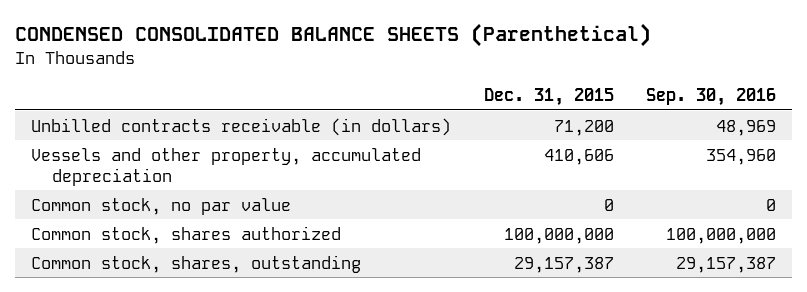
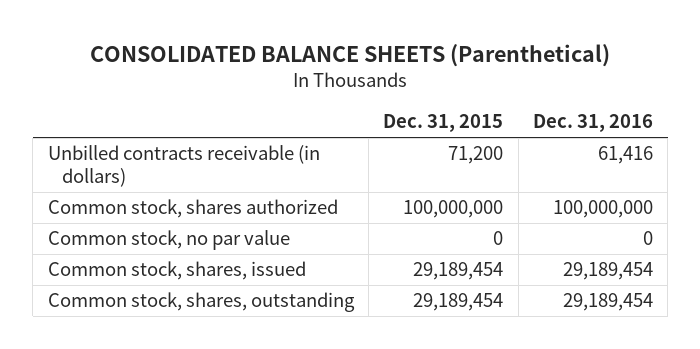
- CONDENSED CONSOLIDATED BALANCE SHEETS (Parenthetical)
+ CONSOLIDATED BALANCE SHEETS (Parenthetical)
- | Dec. 31, 2015 | Sep. 30, 2016
+ | Dec. 31, 2015 | Dec. 31, 2016
- Vessels and other property, accumulated depreciation | 410,606 | 354,960
- Common stock, shares, outstanding | 29,157,387 | 29,157,387
moved down: Common stock, no par value | 0 | 0
+ Common stock, shares, issued | 29,189,454 | 29,189,454
+ Common stock, shares, outstanding | 29,189,454 | 29,189,454

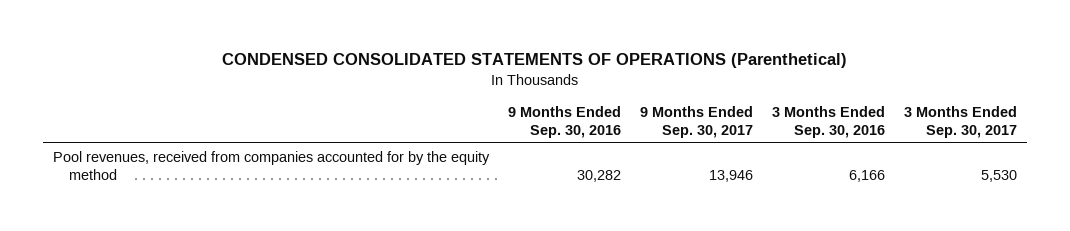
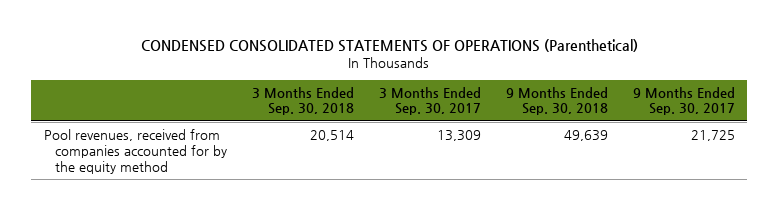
- | 9 Months Ended Sep. 30, 2016 | 9 Months Ended Sep. 30, 2017 | 3 Months Ended Sep. 30, 2016 | 3 Months Ended Sep. 30, 2017
+ | 3 Months Ended Sep. 30, 2018 | 3 Months Ended Sep. 30, 2017 | 9 Months Ended Sep. 30, 2018 | 9 Months Ended Sep. 30, 2017
- Pool revenues, received from companies accounted for by the equity method | 30,282 | 13,946 | 6,166 | 5,530
+ Pool revenues, received from companies accounted for by the equity method | 20,514 | 13,309 | 49,639 | 21,725

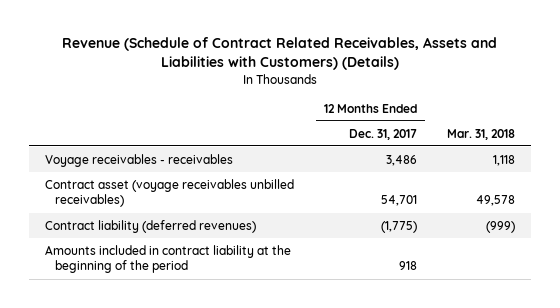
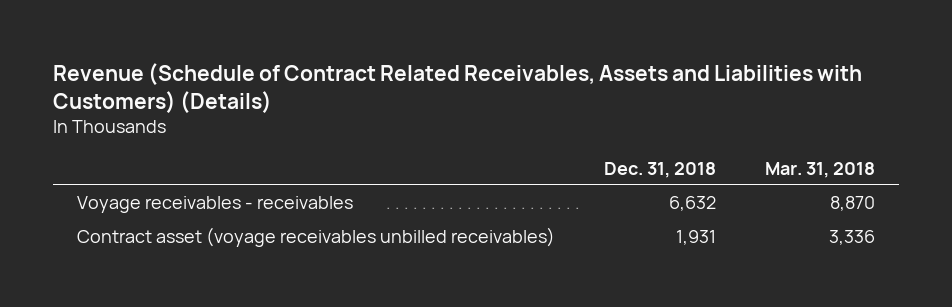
- | 12 Months Ended Dec. 31, 2017 | Mar. 31, 2018
+ | Dec. 31, 2018 | Mar. 31, 2018
- Voyage receivables - receivables | 3,486 | 1,118
- Contract asset (voyage receivables unbilled receivables) | 54,701 | 49,578
- Contract liability (deferred revenues) | (1,775) | (999)
- Amounts included in contract liability at the beginning of the period | 918 |
+ Voyage receivables - receivables | 6,632 | 8,870
+ Contract asset (voyage receivables unbilled receivables) | 1,931 | 3,336

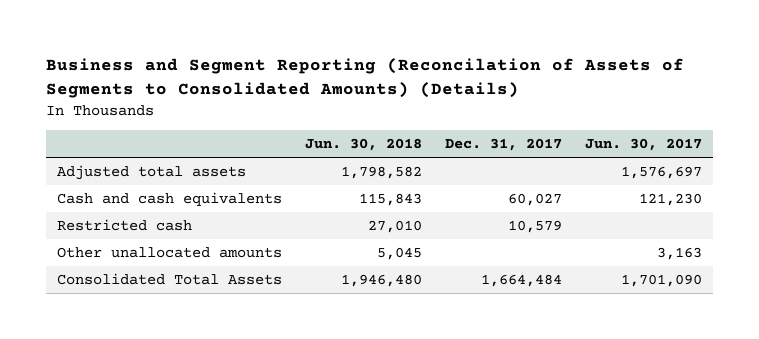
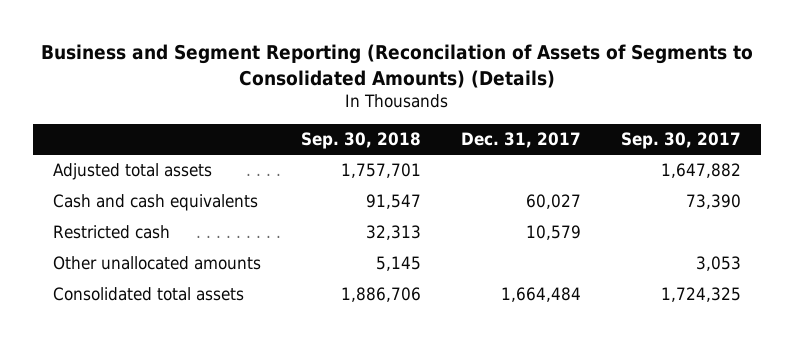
- | Jun. 30, 2018 | Dec. 31, 2017 | Jun. 30, 2017
+ | Sep. 30, 2018 | Dec. 31, 2017 | Sep. 30, 2017
- Consolidated Total Assets | 1,946,480 | 1,664,484 | 1,701,090
+ Consolidated total assets | 1,886,706 | 1,664,484 | 1,724,325

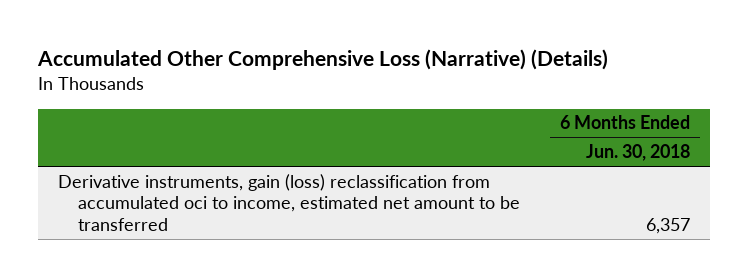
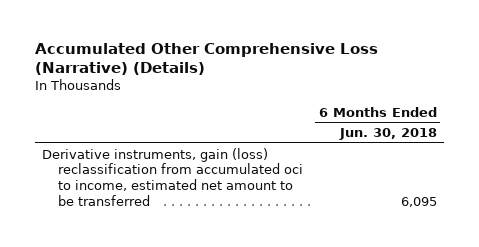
- Derivative instruments, gain (loss) reclassification from accumulated oci to income, estimated net amount to be transferred | 6,357
+ Derivative instruments, gain (loss) reclassification from accumulated oci to income, estimated net amount to be transferred | 6,095

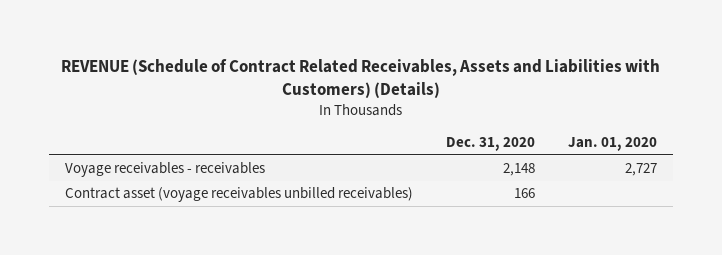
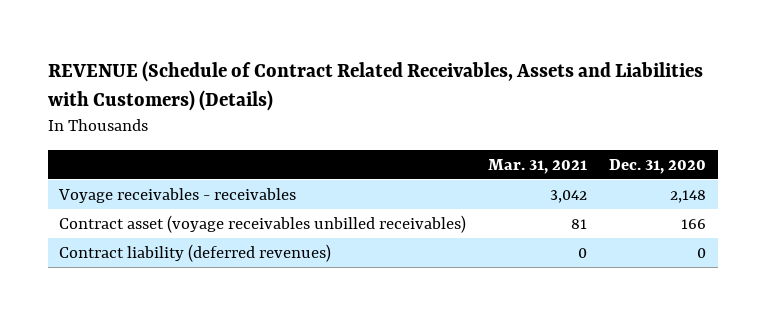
- | Dec. 31, 2020 | Jan. 01, 2020
+ | Mar. 31, 2021 | Dec. 31, 2020
+ Contract liability (deferred revenues) | 0 | 0

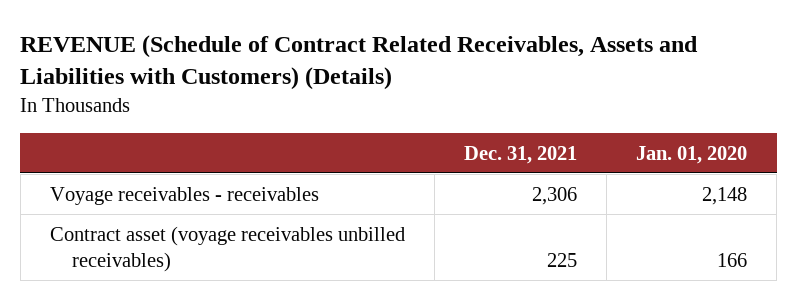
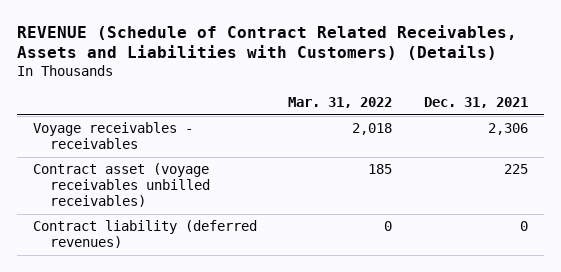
- | Dec. 31, 2021 | Jan. 01, 2020
+ | Mar. 31, 2022 | Dec. 31, 2021
+ Contract liability (deferred revenues) | 0 | 0

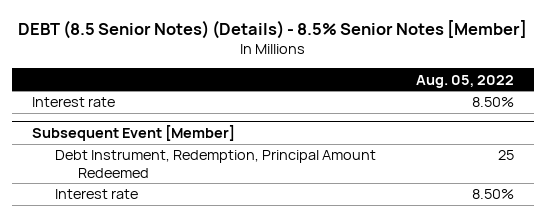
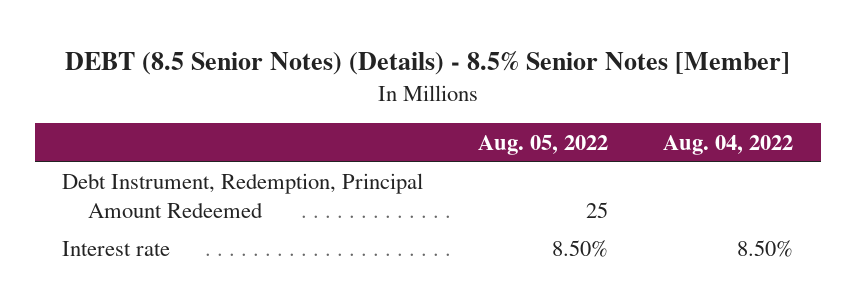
- | Aug. 05, 2022
+ | Aug. 05, 2022 | Aug. 04, 2022
- Interest rate | 8.50%
- Subsequent Event [Member]

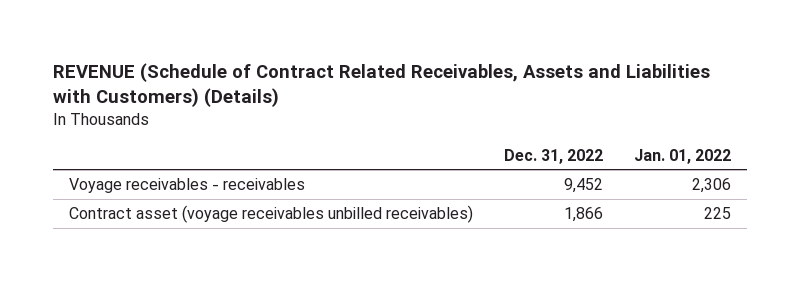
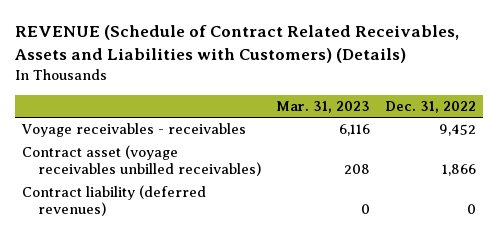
- | Dec. 31, 2022 | Jan. 01, 2022
+ | Mar. 31, 2023 | Dec. 31, 2022
+ Contract liability (deferred revenues) | 0 | 0

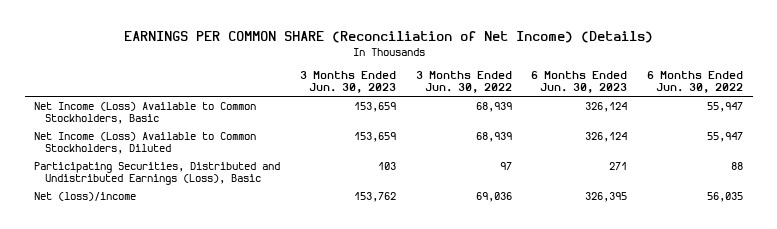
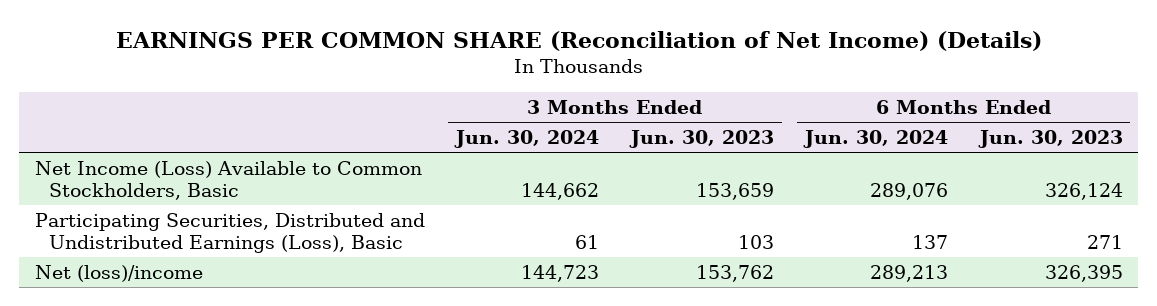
- | 3 Months Ended Jun. 30, 2023 | 3 Months Ended Jun. 30, 2022 | 6 Months Ended Jun. 30, 2023 | 6 Months Ended Jun. 30, 2022
+ | 3 Months Ended Jun. 30, 2024 | 3 Months Ended Jun. 30, 2023 | 6 Months Ended Jun. 30, 2024 | 6 Months Ended Jun. 30, 2023
- Net Income (Loss) Available to Common Stockholders, Diluted | 153,659 | 68,939 | 326,124 | 55,947

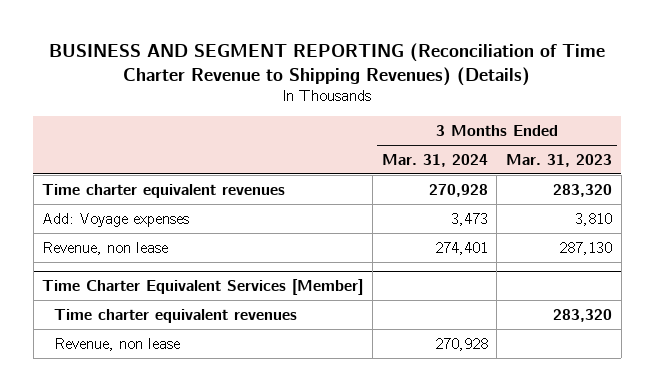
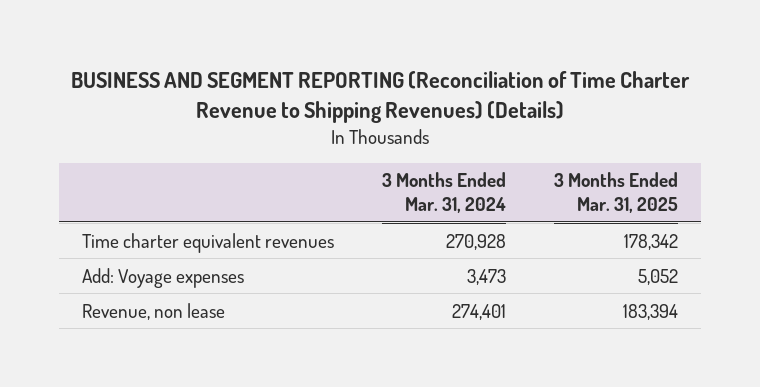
- | 3 Months Ended Mar. 31, 2024 | 3 Months Ended Mar. 31, 2023
+ | 3 Months Ended Mar. 31, 2024 | 3 Months Ended Mar. 31, 2025
- Time Charter Equivalent Services [Member]
- Time charter equivalent revenues | | 283,320
- Revenue, non lease | 270,928 |

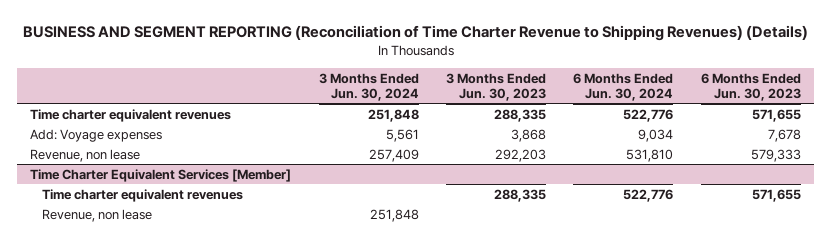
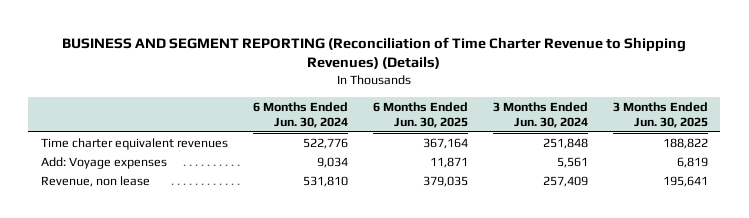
- | 3 Months Ended Jun. 30, 2024 | 3 Months Ended Jun. 30, 2023 | 6 Months Ended Jun. 30, 2024 | 6 Months Ended Jun. 30, 2023
+ | 6 Months Ended Jun. 30, 2024 | 6 Months Ended Jun. 30, 2025 | 3 Months Ended Jun. 30, 2024 | 3 Months Ended Jun. 30, 2025
- Time Charter Equivalent Services [Member]
- Time charter equivalent revenues | | 288,335 | 522,776 | 571,655
- Revenue, non lease | 251,848 | | |

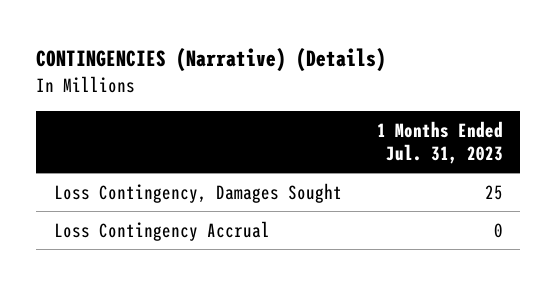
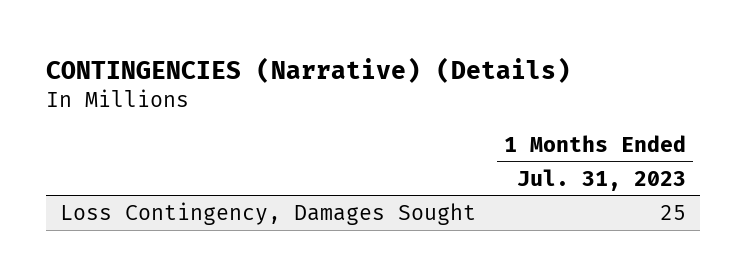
- Loss Contingency Accrual | 0

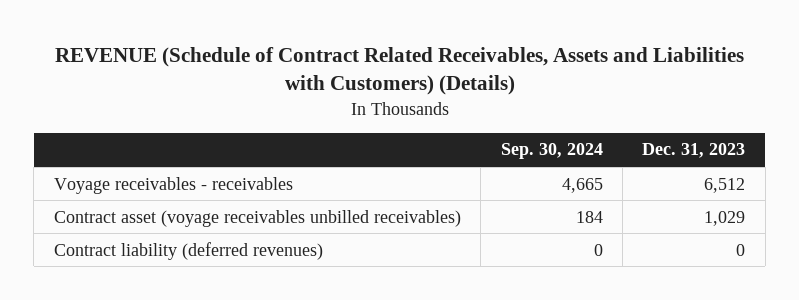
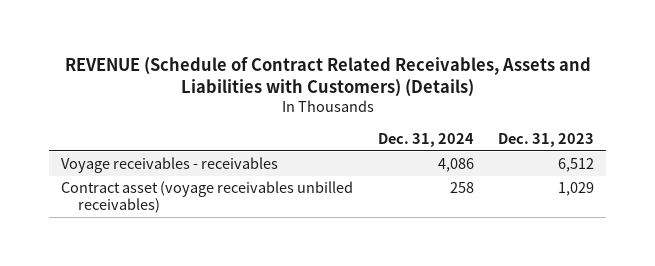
- | Sep. 30, 2024 | Dec. 31, 2023
+ | Dec. 31, 2024 | Dec. 31, 2023
- Contract liability (deferred revenues) | 0 | 0

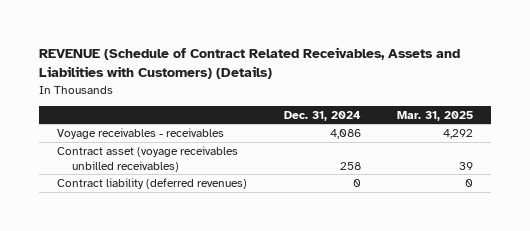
- | Dec. 31, 2024 | Dec. 31, 2023
+ | Dec. 31, 2024 | Mar. 31, 2025
+ Contract liability (deferred revenues) | 0 | 0

